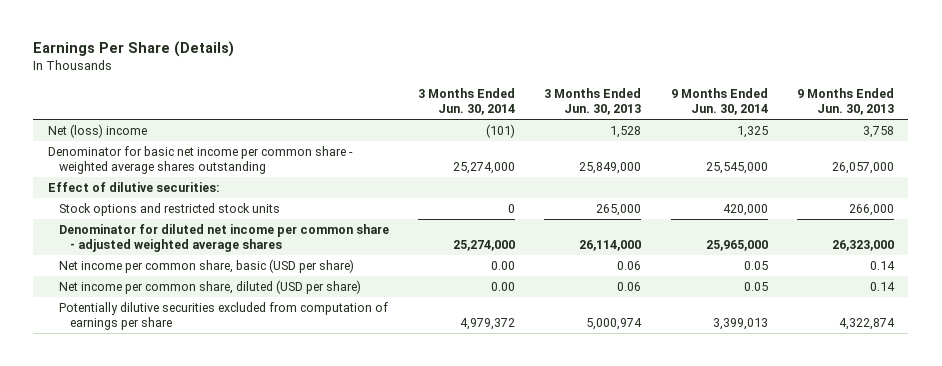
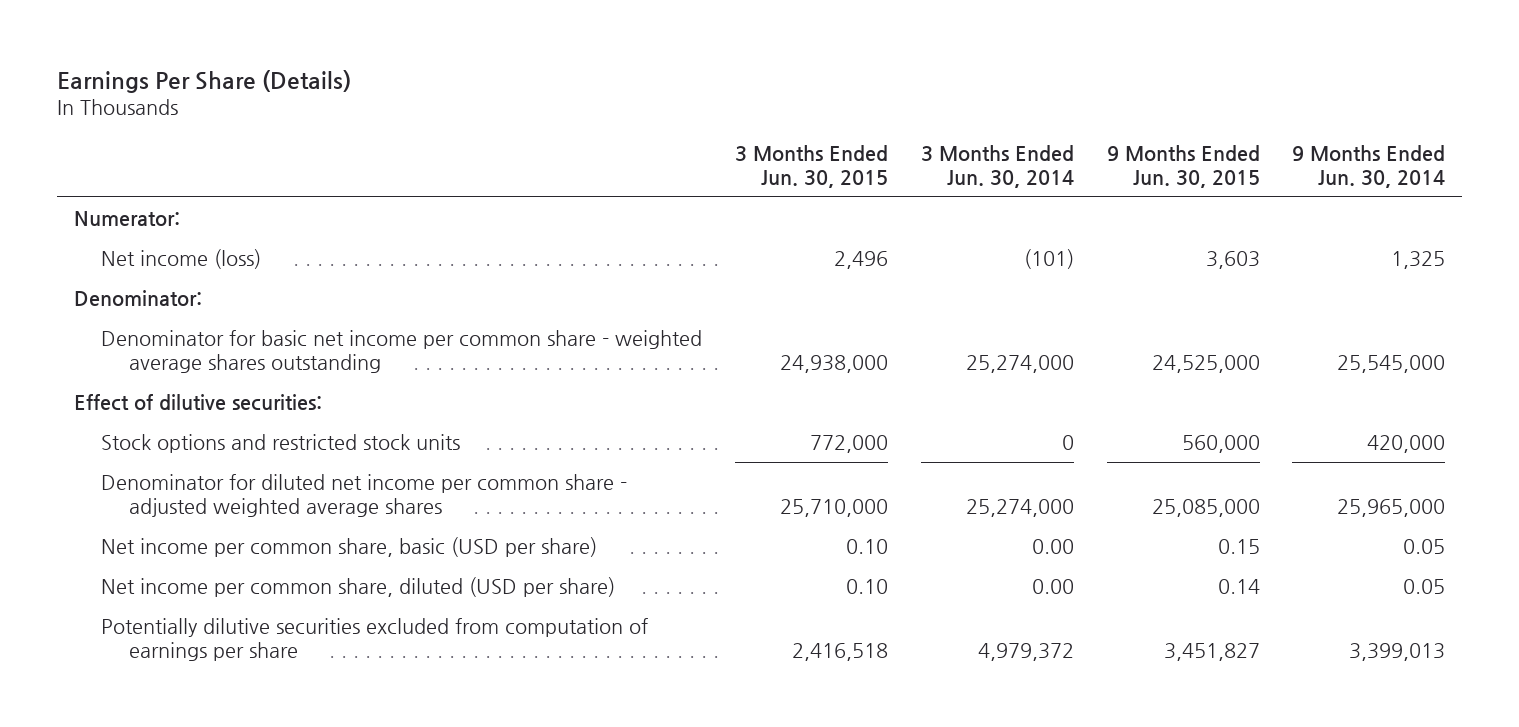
- | 3 Months Ended Jun. 30, 2014 | 3 Months Ended Jun. 30, 2013 | 9 Months Ended Jun. 30, 2014 | 9 Months Ended Jun. 30, 2013
+ | 3 Months Ended Jun. 30, 2015 | 3 Months Ended Jun. 30, 2014 | 9 Months Ended Jun. 30, 2015 | 9 Months Ended Jun. 30, 2014
- Net (loss) income | (101) | 1,528 | 1,325 | 3,758
+ Numerator:
+ Net income (loss) | 2,496 | (101) | 3,603 | 1,325
+ Denominator:

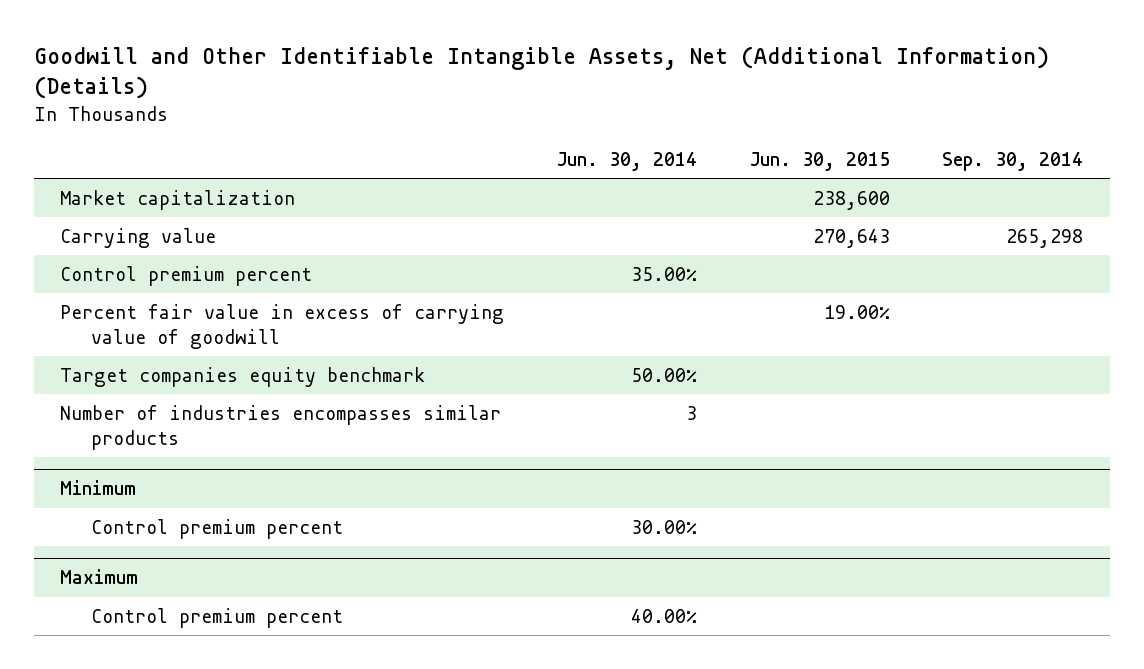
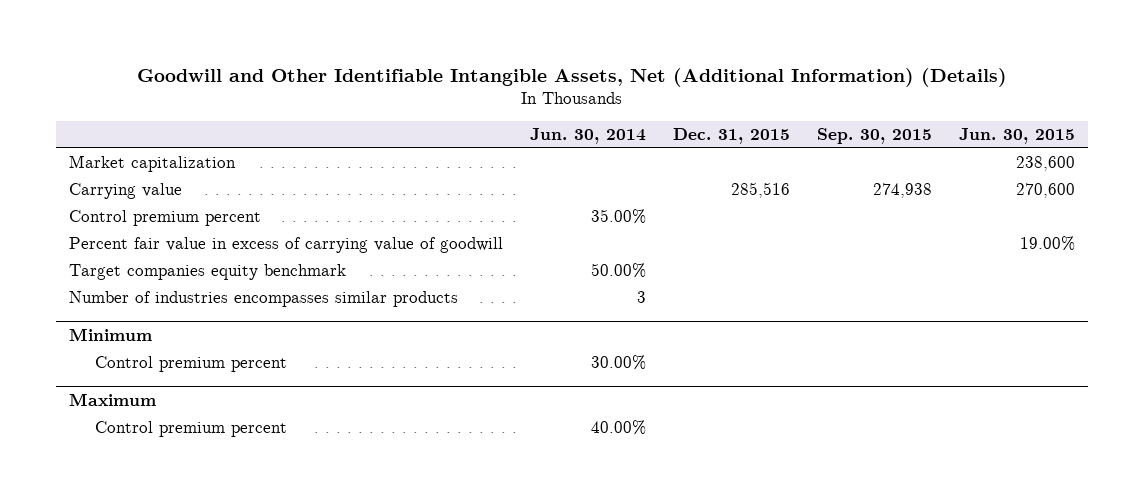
- | Jun. 30, 2014 | Jun. 30, 2015 | Sep. 30, 2014
+ | Jun. 30, 2014 | Dec. 31, 2015 | Sep. 30, 2015 | Jun. 30, 2015
- Carrying value | | 270,643 | 265,298
+ Carrying value | | 285,516 | 274,938 | 270,600

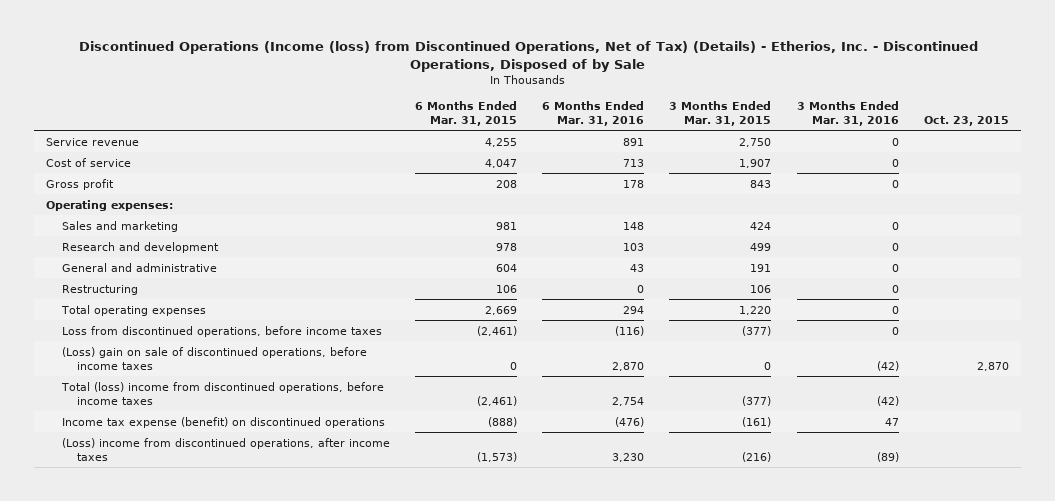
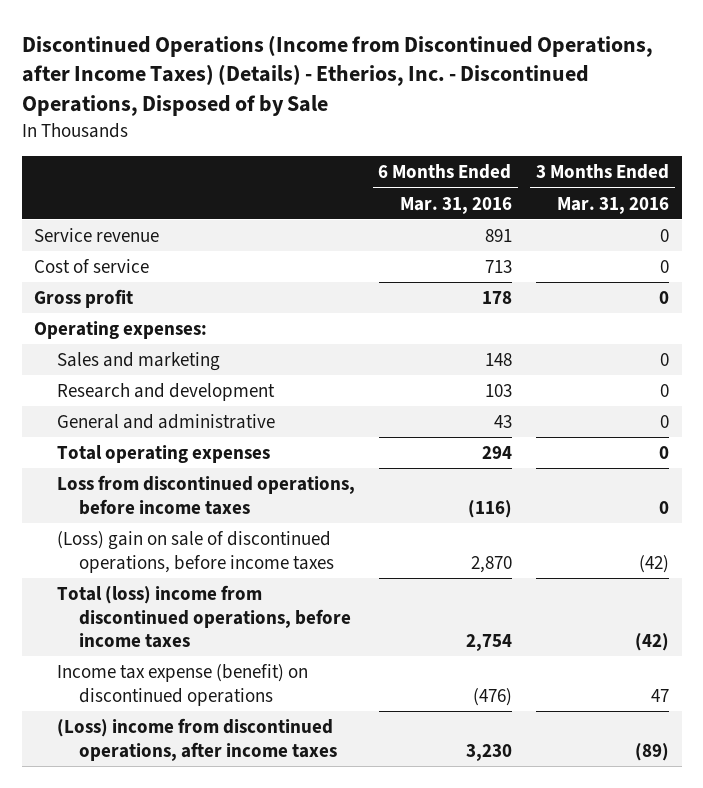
- Discontinued Operations (Income (loss) from Discontinued Operations, Net of Tax) (Details) - Etherios, Inc. - Discontinued Operations, Disposed of by Sale
+ Discontinued Operations (Income from Discontinued Operations, after Income Taxes) (Details) - Etherios, Inc. - Discontinued Operations, Disposed of by Sale
- | 6 Months Ended Mar. 31, 2015 | 6 Months Ended Mar. 31, 2016 | 3 Months Ended Mar. 31, 2015 | 3 Months Ended Mar. 31, 2016 | Oct. 23, 2015
+ | 6 Months Ended Mar. 31, 2016 | 3 Months Ended Mar. 31, 2016
- Restructuring | 106 | 0 | 106 | 0 |

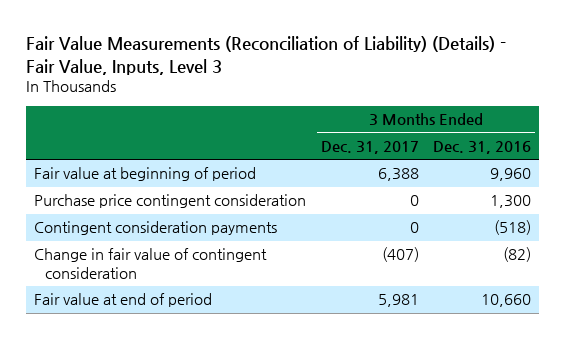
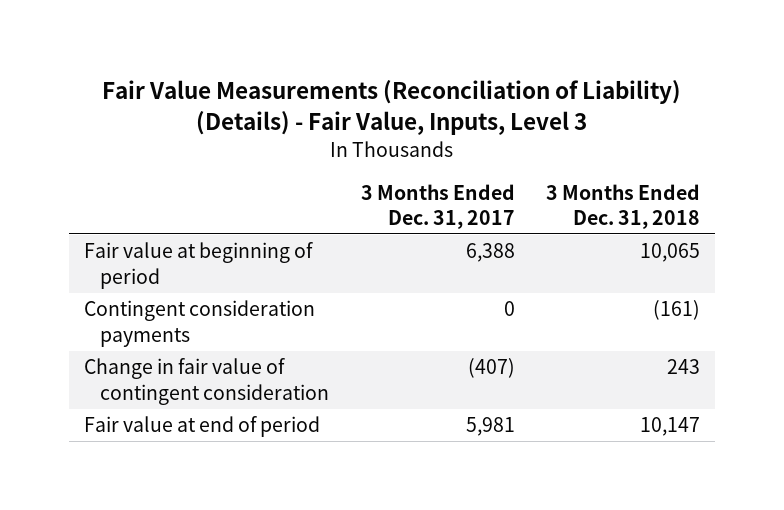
- | 3 Months Ended Dec. 31, 2017 | 3 Months Ended Dec. 31, 2016
+ | 3 Months Ended Dec. 31, 2017 | 3 Months Ended Dec. 31, 2018
- Purchase price contingent consideration | 0 | 1,300

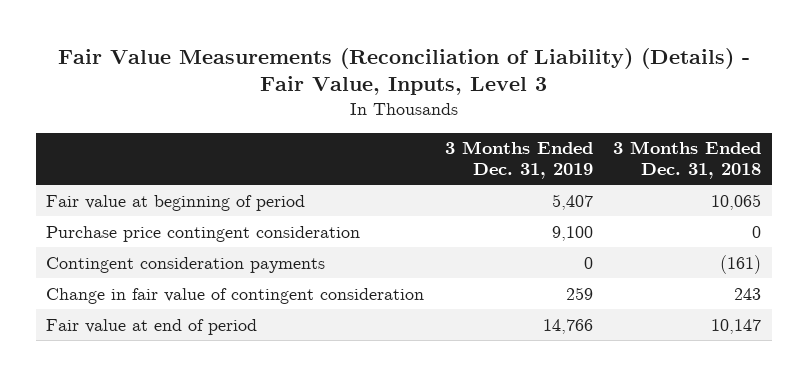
- | 3 Months Ended Dec. 31, 2017 | 3 Months Ended Dec. 31, 2018
+ | 3 Months Ended Dec. 31, 2019 | 3 Months Ended Dec. 31, 2018
+ Purchase price contingent consideration | 9,100 | 0

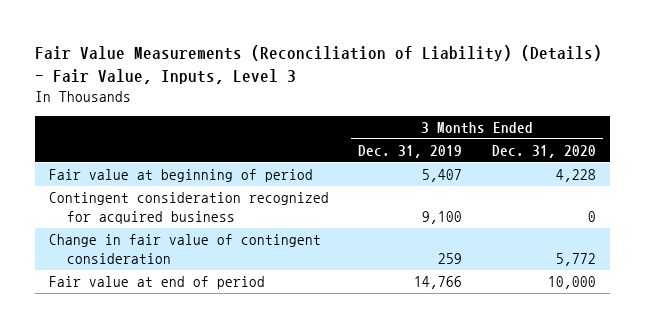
- | 3 Months Ended Dec. 31, 2019 | 3 Months Ended Dec. 31, 2018
+ | 3 Months Ended Dec. 31, 2019 | 3 Months Ended Dec. 31, 2020
- Purchase price contingent consideration | 9,100 | 0
- Contingent consideration payments | 0 | (161)
+ Contingent consideration recognized for acquired business | 9,100 | 0

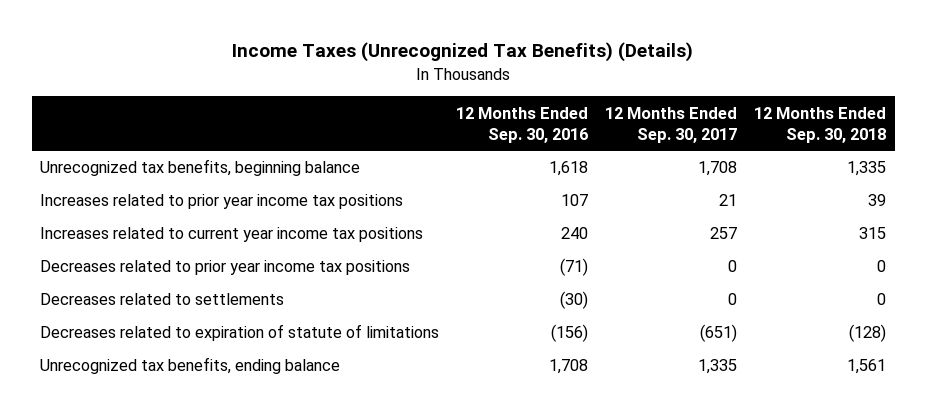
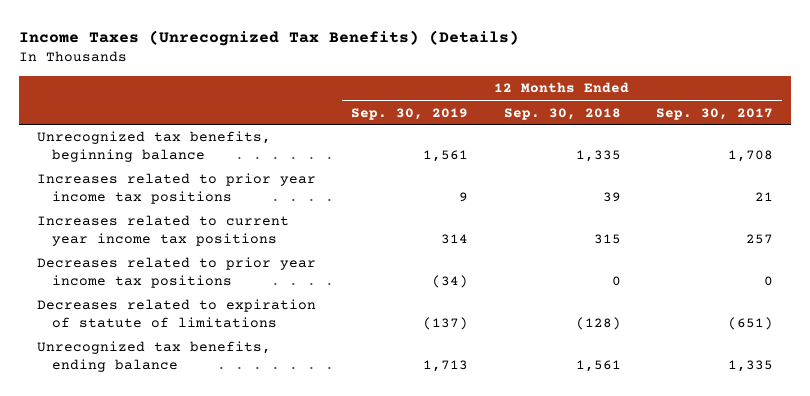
- | 12 Months Ended Sep. 30, 2016 | 12 Months Ended Sep. 30, 2017 | 12 Months Ended Sep. 30, 2018
+ | 12 Months Ended Sep. 30, 2019 | 12 Months Ended Sep. 30, 2018 | 12 Months Ended Sep. 30, 2017
- Decreases related to settlements | (30) | 0 | 0

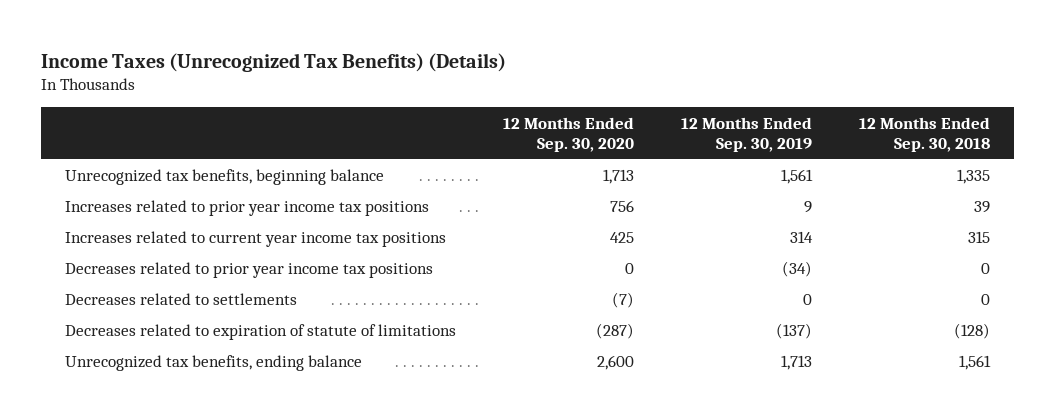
- | 12 Months Ended Sep. 30, 2019 | 12 Months Ended Sep. 30, 2018 | 12 Months Ended Sep. 30, 2017
+ | 12 Months Ended Sep. 30, 2020 | 12 Months Ended Sep. 30, 2019 | 12 Months Ended Sep. 30, 2018
+ Decreases related to settlements | (7) | 0 | 0

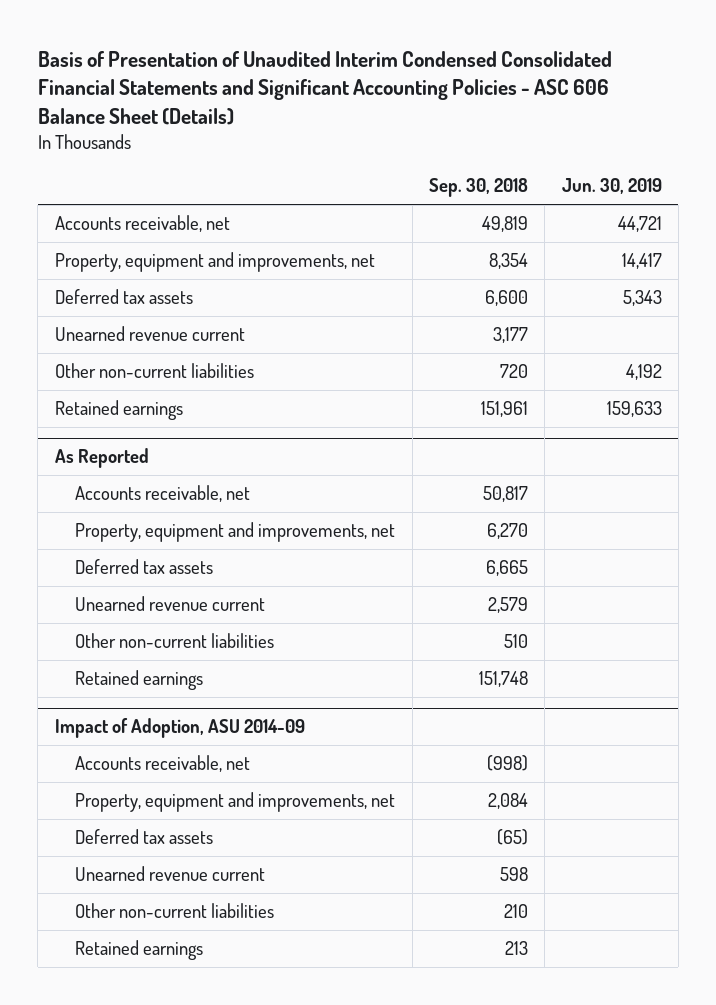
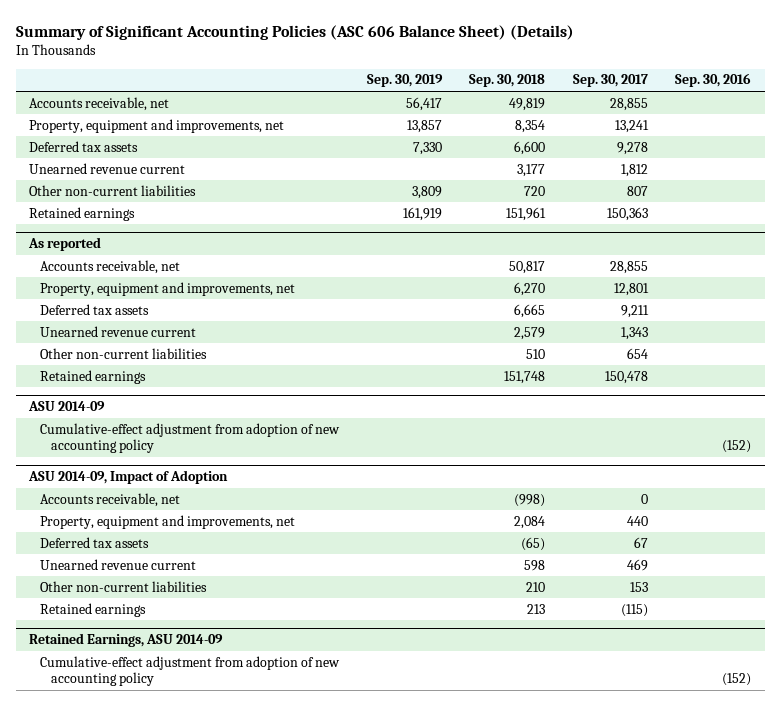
- Basis of Presentation of Unaudited Interim Condensed Consolidated Financial Statements and Significant Accounting Policies - ASC 606 Balance Sheet (Details)
+ Summary of Significant Accounting Policies (ASC 606 Balance Sheet) (Details)
- | Sep. 30, 2018 | Jun. 30, 2019
+ | Sep. 30, 2019 | Sep. 30, 2018 | Sep. 30, 2017 | Sep. 30, 2016
- As Reported
+ As reported
- Impact of Adoption, ASU 2014-09
+ ASU 2014-09
+ Cumulative-effect adjustment from adoption of new accounting policy | | | | (152)
+ ASU 2014-09, Impact of Adoption
+ Retained Earnings, ASU 2014-09
+ Cumulative-effect adjustment from adoption of new accounting policy | | | | (152)

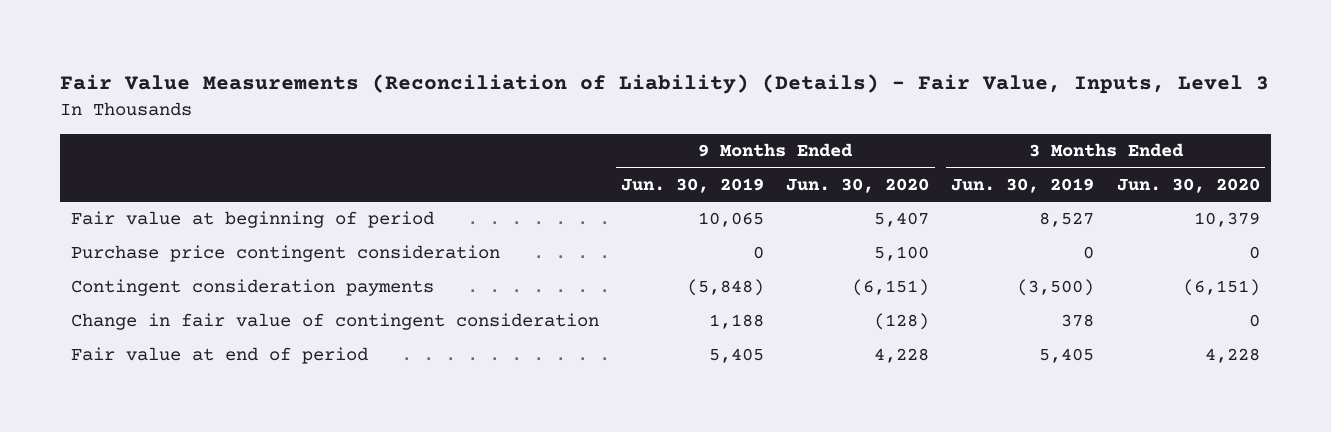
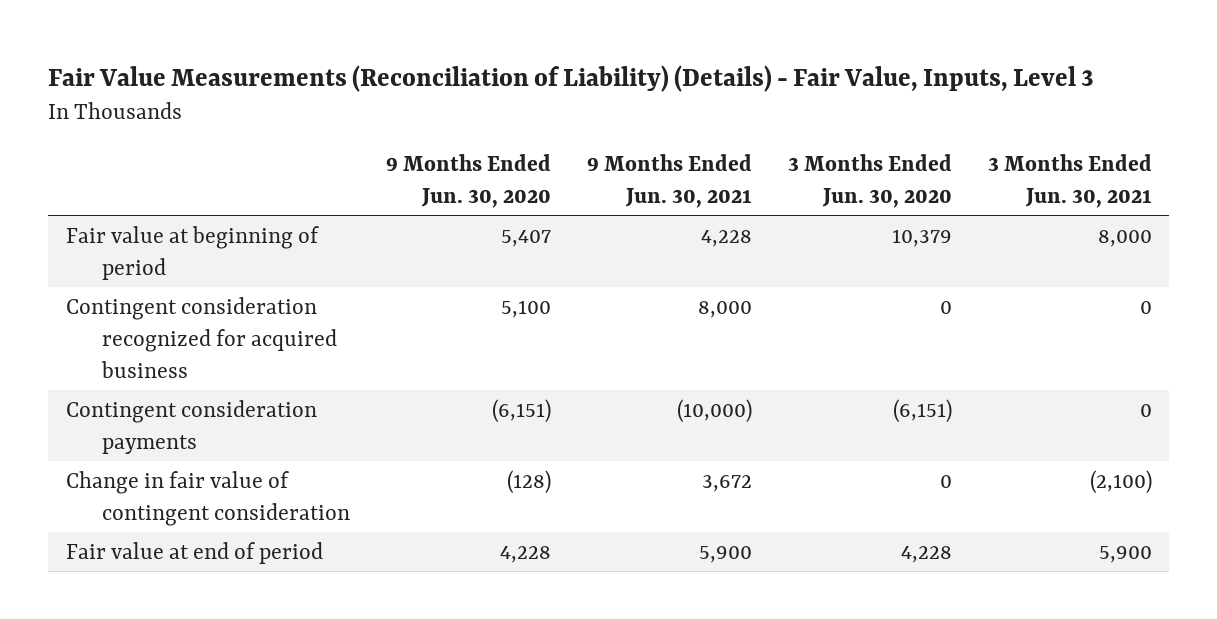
- | 9 Months Ended Jun. 30, 2019 | 9 Months Ended Jun. 30, 2020 | 3 Months Ended Jun. 30, 2019 | 3 Months Ended Jun. 30, 2020
+ | 9 Months Ended Jun. 30, 2020 | 9 Months Ended Jun. 30, 2021 | 3 Months Ended Jun. 30, 2020 | 3 Months Ended Jun. 30, 2021
- Purchase price contingent consideration | 0 | 5,100 | 0 | 0
+ Contingent consideration recognized for acquired business | 5,100 | 8,000 | 0 | 0

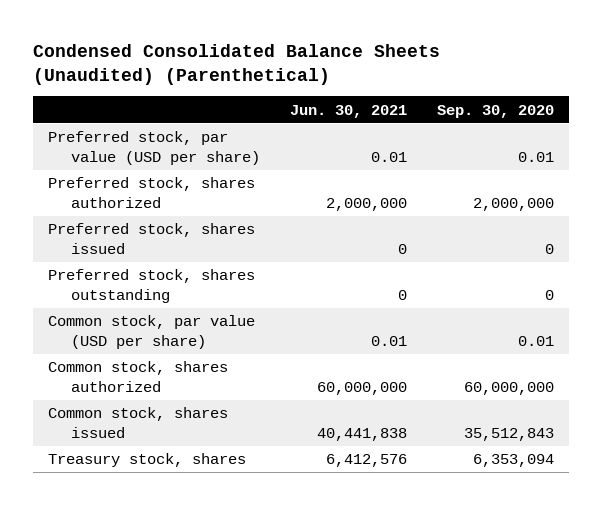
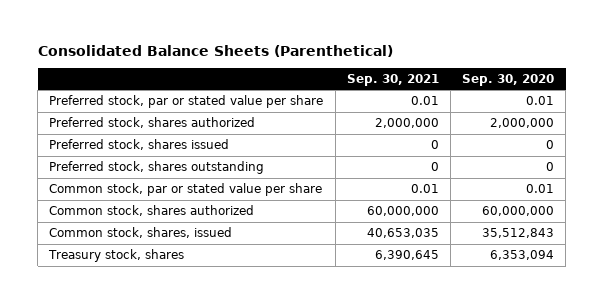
- Condensed Consolidated Balance Sheets (Unaudited) (Parenthetical)
+ Consolidated Balance Sheets (Parenthetical)
- | Jun. 30, 2021 | Sep. 30, 2020
+ | Sep. 30, 2021 | Sep. 30, 2020
- Preferred stock, par value (USD per share) | 0.01 | 0.01
+ Preferred stock, par or stated value per share | 0.01 | 0.01
- Common stock, par value (USD per share) | 0.01 | 0.01
+ Common stock, par or stated value per share | 0.01 | 0.01
- Common stock, shares issued | 40,441,838 | 35,512,843
+ Common stock, shares, issued | 40,653,035 | 35,512,843

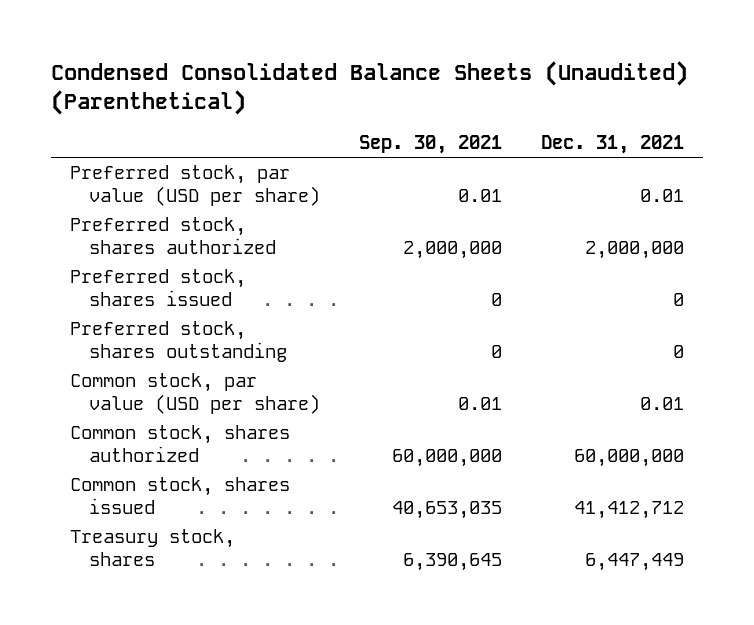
- Consolidated Balance Sheets (Parenthetical)
+ Condensed Consolidated Balance Sheets (Unaudited) (Parenthetical)
- | Sep. 30, 2021 | Sep. 30, 2020
+ | Sep. 30, 2021 | Dec. 31, 2021
- Preferred stock, par or stated value per share | 0.01 | 0.01
+ Preferred stock, par value (USD per share) | 0.01 | 0.01
- Common stock, par or stated value per share | 0.01 | 0.01
+ Common stock, par value (USD per share) | 0.01 | 0.01
- Common stock, shares, issued | 40,653,035 | 35,512,843
+ Common stock, shares issued | 40,653,035 | 41,412,712

